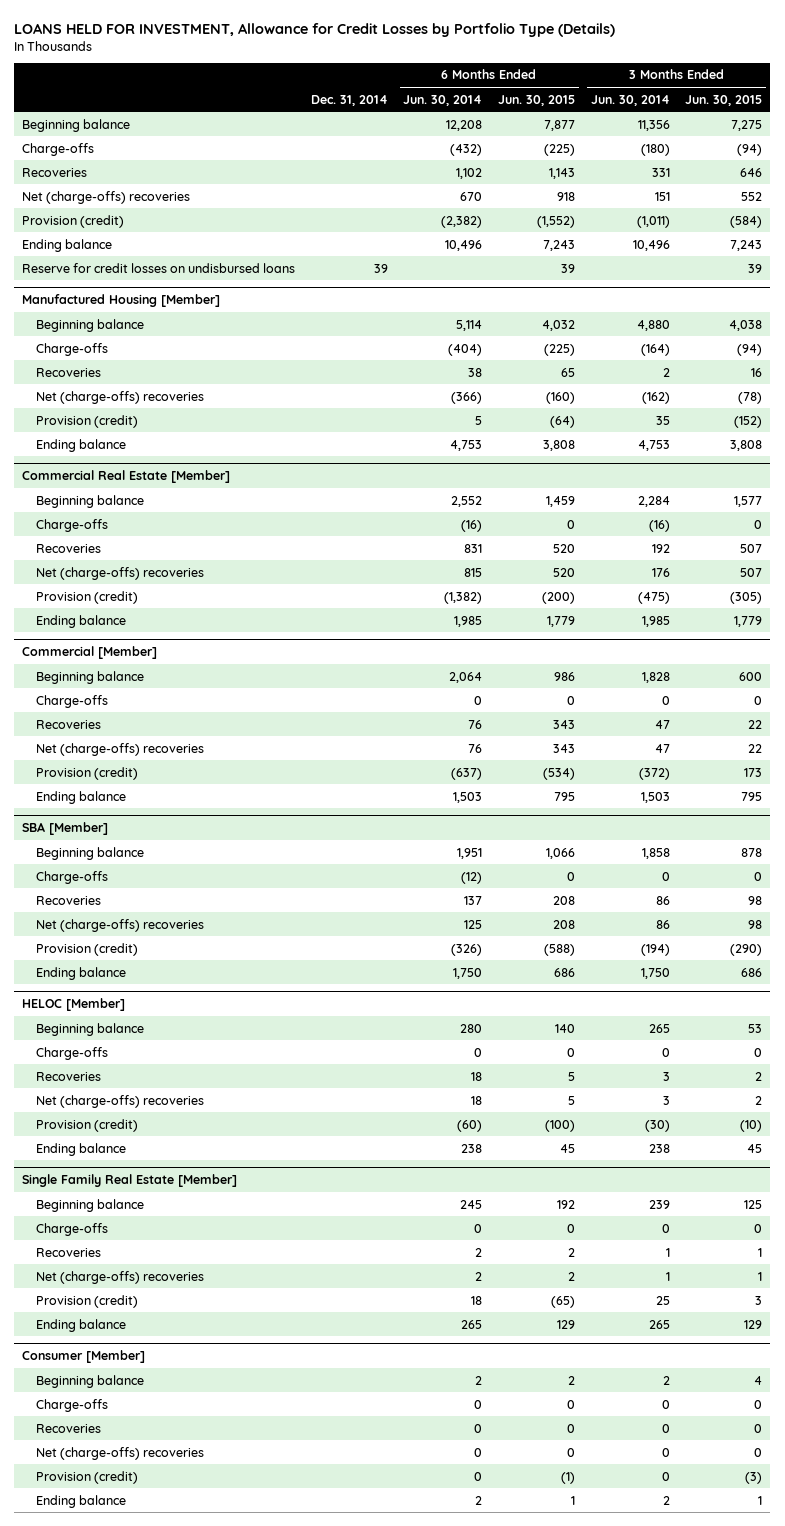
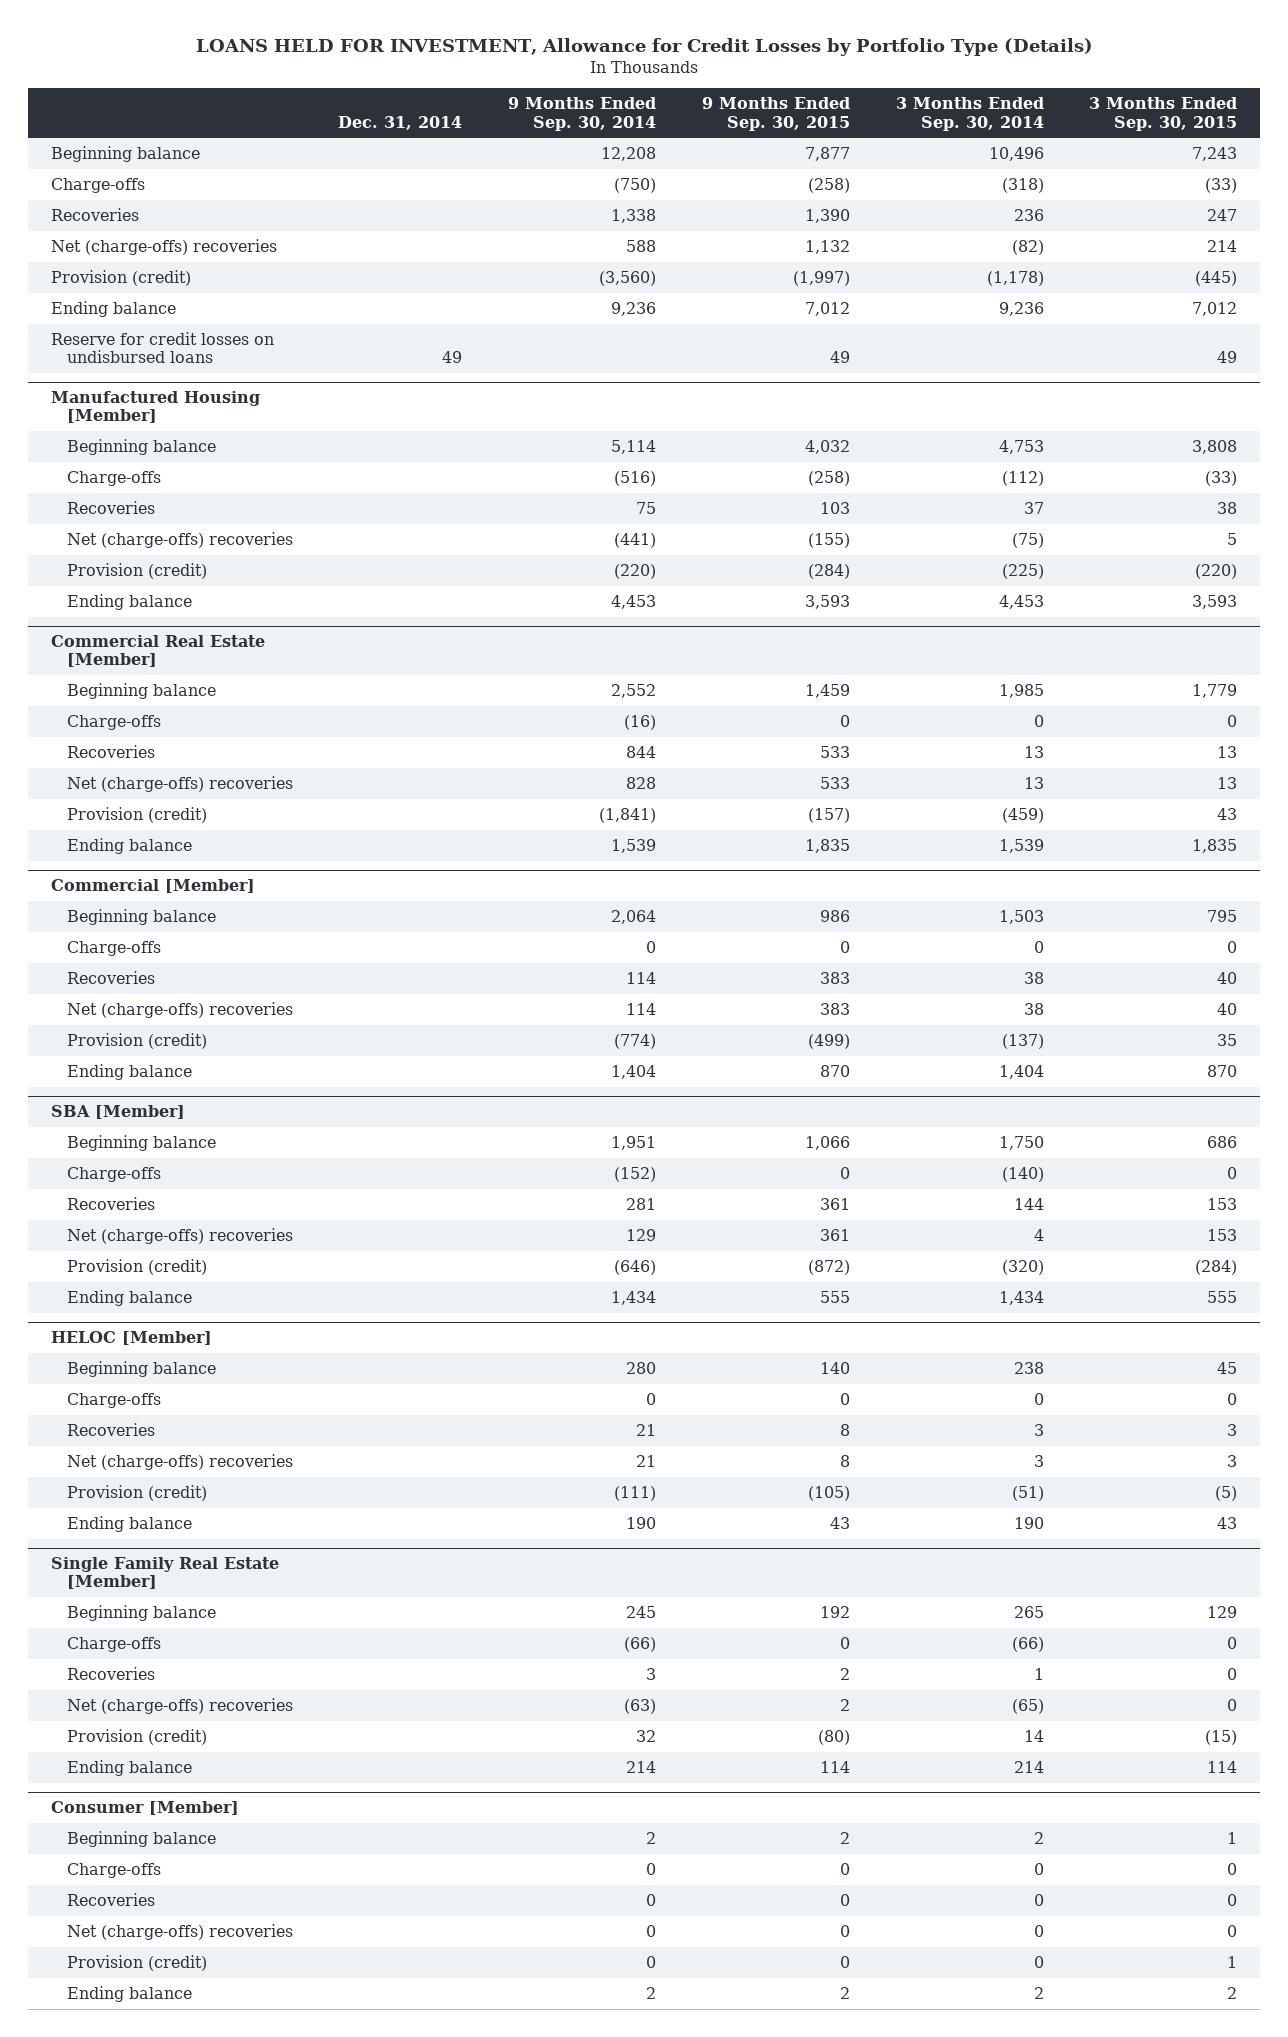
- | Dec. 31, 2014 | 6 Months Ended Jun. 30, 2014 | 6 Months Ended Jun. 30, 2015 | 3 Months Ended Jun. 30, 2014 | 3 Months Ended Jun. 30, 2015
+ | Dec. 31, 2014 | 9 Months Ended Sep. 30, 2014 | 9 Months Ended Sep. 30, 2015 | 3 Months Ended Sep. 30, 2014 | 3 Months Ended Sep. 30, 2015
- Reserve for credit losses on undisbursed loans | 39 | | 39 | | 39
+ Reserve for credit losses on undisbursed loans | 49 | | 49 | | 49

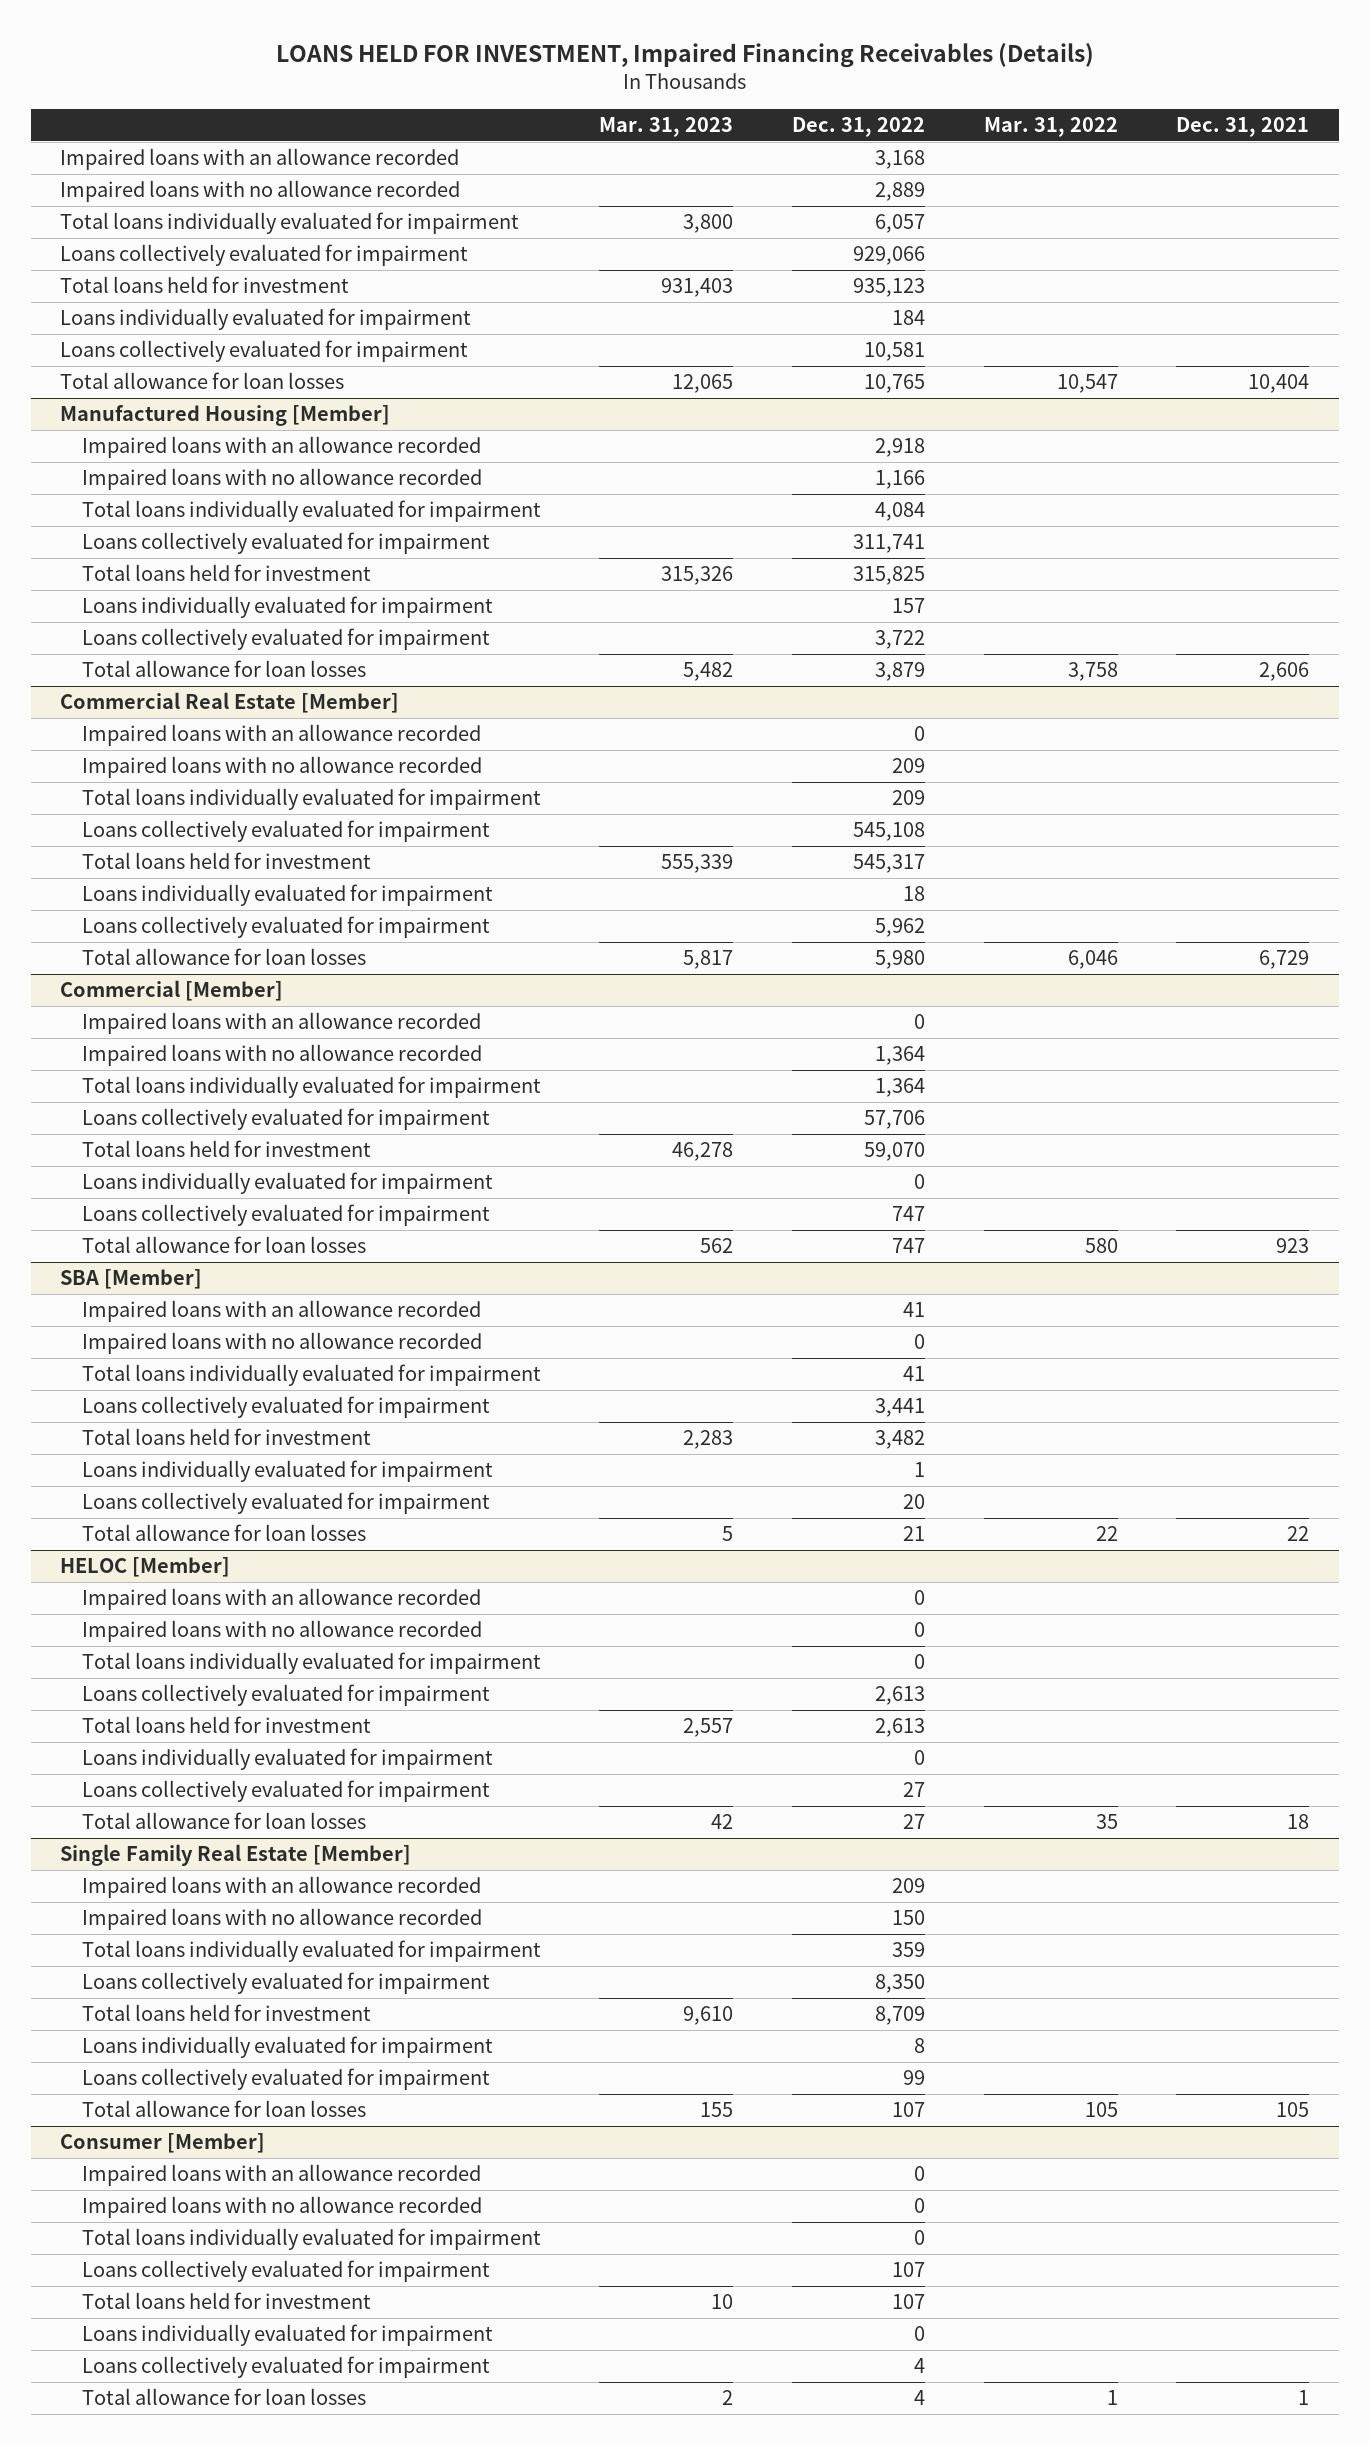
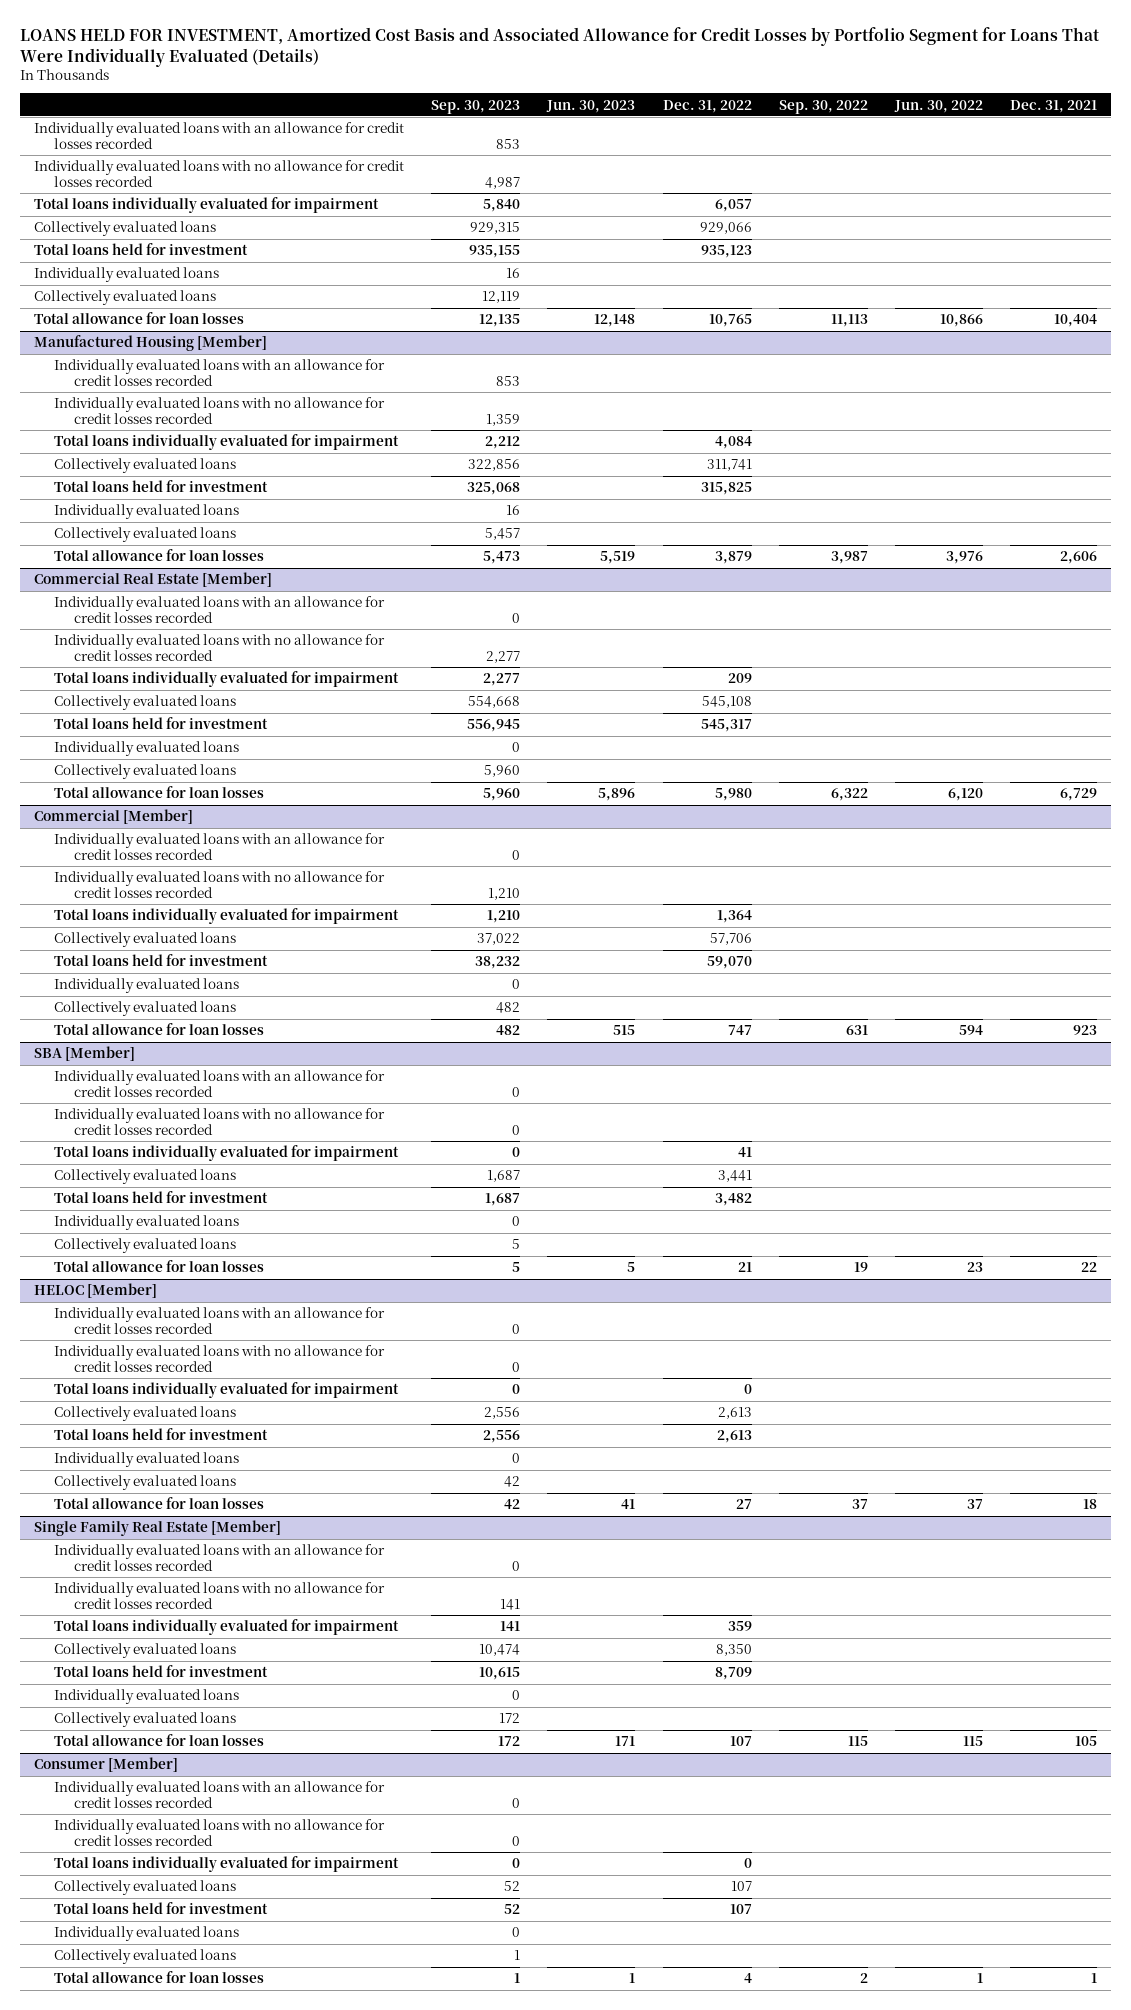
- LOANS HELD FOR INVESTMENT, Impaired Financing Receivables (Details)
+ LOANS HELD FOR INVESTMENT, Amortized Cost Basis and Associated Allowance for Credit Losses by Portfolio Segment for Loans That Were Individually Evaluated (Details)
- | Mar. 31, 2023 | Dec. 31, 2022 | Mar. 31, 2022 | Dec. 31, 2021
+ | Sep. 30, 2023 | Jun. 30, 2023 | Dec. 31, 2022 | Sep. 30, 2022 | Jun. 30, 2022 | Dec. 31, 2021
- Impaired loans with an allowance recorded | | 3,168 | |
- Impaired loans with no allowance recorded | | 2,889 | |
+ Individually evaluated loans with an allowance for credit losses recorded | 853 | | | | |
+ Individually evaluated loans with no allowance for credit losses recorded | 4,987 | | | | |
- Loans collectively evaluated for impairment | | 929,066 | |
+ Collectively evaluated loans | 929,315 | | 929,066 | | |
- Loans individually evaluated for impairment | | 184 | |
- Loans collectively evaluated for impairment | | 10,581 | |
+ Individually evaluated loans | 16 | | | | |
+ Collectively evaluated loans | 12,119 | | | | |
@ Manufactured Housing [Member]
- Impaired loans with an allowance recorded | | 2,918 | |
- Impaired loans with no allowance recorded | | 1,166 | |
+ Individually evaluated loans with an allowance for credit losses recorded | 853 | | | | |
+ Individually evaluated loans with no allowance for credit losses recorded | 1,359 | | | | |
- Loans collectively evaluated for impairment | | 311,741 | |
+ Collectively evaluated loans | 322,856 | | 311,741 | | |
- Loans individually evaluated for impairment | | 157 | |
- Loans collectively evaluated for impairment | | 3,722 | |
+ Individually evaluated loans | 16 | | | | |
+ Collectively evaluated loans | 5,457 | | | | |
@ Commercial Real Estate [Member]
- Impaired loans with an allowance recorded | | 0 | |
- Impaired loans with no allowance recorded | | 209 | |
+ Individually evaluated loans with an allowance for credit losses recorded | 0 | | | | |
+ Individually evaluated loans with no allowance for credit losses recorded | 2,277 | | | | |
- Loans collectively evaluated for impairment | | 545,108 | |
+ Collectively evaluated loans | 554,668 | | 545,108 | | |
- Loans individually evaluated for impairment | | 18 | |
- Loans collectively evaluated for impairment | | 5,962 | |
+ Individually evaluated loans | 0 | | | | |
+ Collectively evaluated loans | 5,960 | | | | |
@ Commercial [Member]
- Impaired loans with an allowance recorded | | 0 | |
- Impaired loans with no allowance recorded | | 1,364 | |
+ Individually evaluated loans with an allowance for credit losses recorded | 0 | | | | |
+ Individually evaluated loans with no allowance for credit losses recorded | 1,210 | | | | |
- Loans collectively evaluated for impairment | | 57,706 | |
+ Collectively evaluated loans | 37,022 | | 57,706 | | |
- Loans individually evaluated for impairment | | 0 | |
- Loans collectively evaluated for impairment | | 747 | |
+ Individually evaluated loans | 0 | | | | |
+ Collectively evaluated loans | 482 | | | | |
@ SBA [Member]
- Impaired loans with an allowance recorded | | 41 | |
- Impaired loans with no allowance recorded | | 0 | |
+ Individually evaluated loans with an allowance for credit losses recorded | 0 | | | | |
+ Individually evaluated loans with no allowance for credit losses recorded | 0 | | | | |
- Loans collectively evaluated for impairment | | 3,441 | |
+ Collectively evaluated loans | 1,687 | | 3,441 | | |
- Loans individually evaluated for impairment | | 1 | |
- Loans collectively evaluated for impairment | | 20 | |
+ Individually evaluated loans | 0 | | | | |
+ Collectively evaluated loans | 5 | | | | |
@ HELOC [Member]
- Impaired loans with an allowance recorded | | 0 | |
- Impaired loans with no allowance recorded | | 0 | |
+ Individually evaluated loans with an allowance for credit losses recorded | 0 | | | | |
+ Individually evaluated loans with no allowance for credit losses recorded | 0 | | | | |
- Loans collectively evaluated for impairment | | 2,613 | |
+ Collectively evaluated loans | 2,556 | | 2,613 | | |
- Loans individually evaluated for impairment | | 0 | |
- Loans collectively evaluated for impairment | | 27 | |
+ Individually evaluated loans | 0 | | | | |
+ Collectively evaluated loans | 42 | | | | |
@ Single Family Real Estate [Member]
- Impaired loans with an allowance recorded | | 209 | |
- Impaired loans with no allowance recorded | | 150 | |
+ Individually evaluated loans with an allowance for credit losses recorded | 0 | | | | |
+ Individually evaluated loans with no allowance for credit losses recorded | 141 | | | | |
- Loans collectively evaluated for impairment | | 8,350 | |
+ Collectively evaluated loans | 10,474 | | 8,350 | | |
- Loans individually evaluated for impairment | | 8 | |
- Loans collectively evaluated for impairment | | 99 | |
+ Individually evaluated loans | 0 | | | | |
+ Collectively evaluated loans | 172 | | | | |
@ Consumer [Member]
- Impaired loans with an allowance recorded | | 0 | |
- Impaired loans with no allowance recorded | | 0 | |
+ Individually evaluated loans with an allowance for credit losses recorded | 0 | | | | |
+ Individually evaluated loans with no allowance for credit losses recorded | 0 | | | | |
- Loans collectively evaluated for impairment | | 107 | |
+ Collectively evaluated loans | 52 | | 107 | | |
- Loans individually evaluated for impairment | | 0 | |
- Loans collectively evaluated for impairment | | 4 | |
+ Individually evaluated loans | 0 | | | | |
+ Collectively evaluated loans | 1 | | | | |

